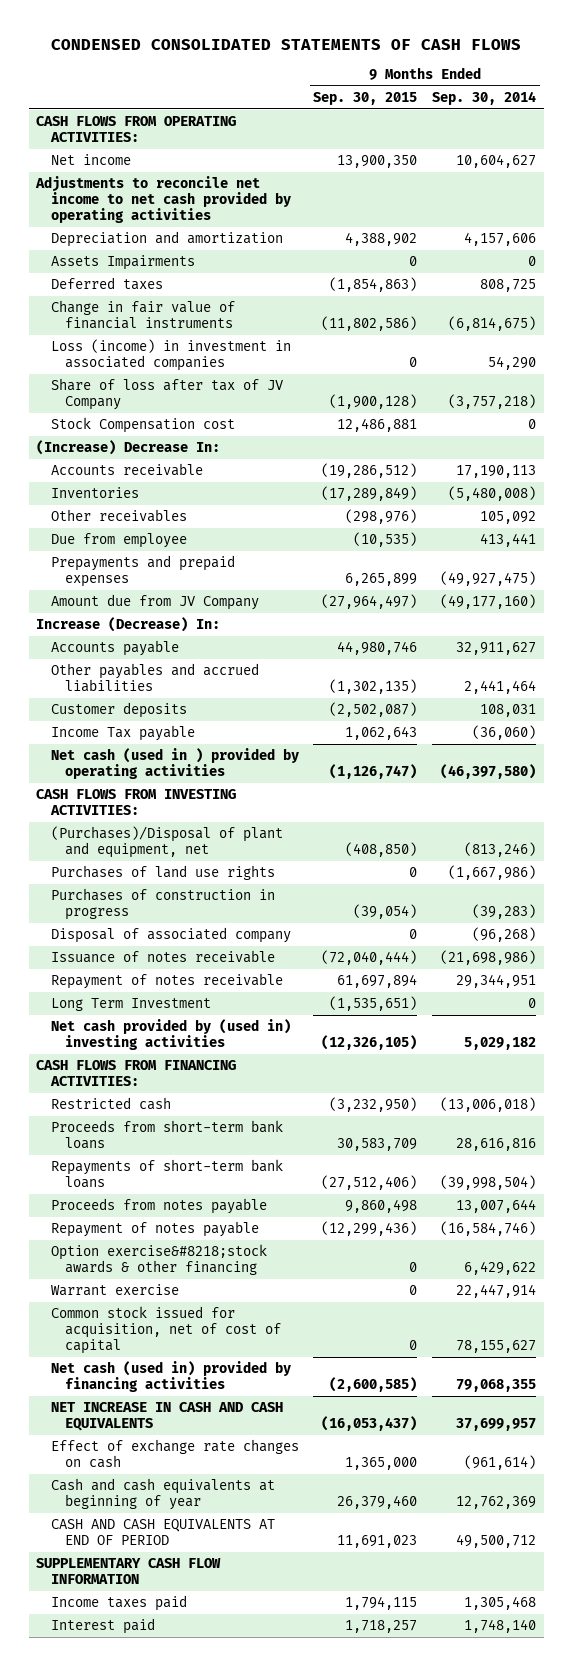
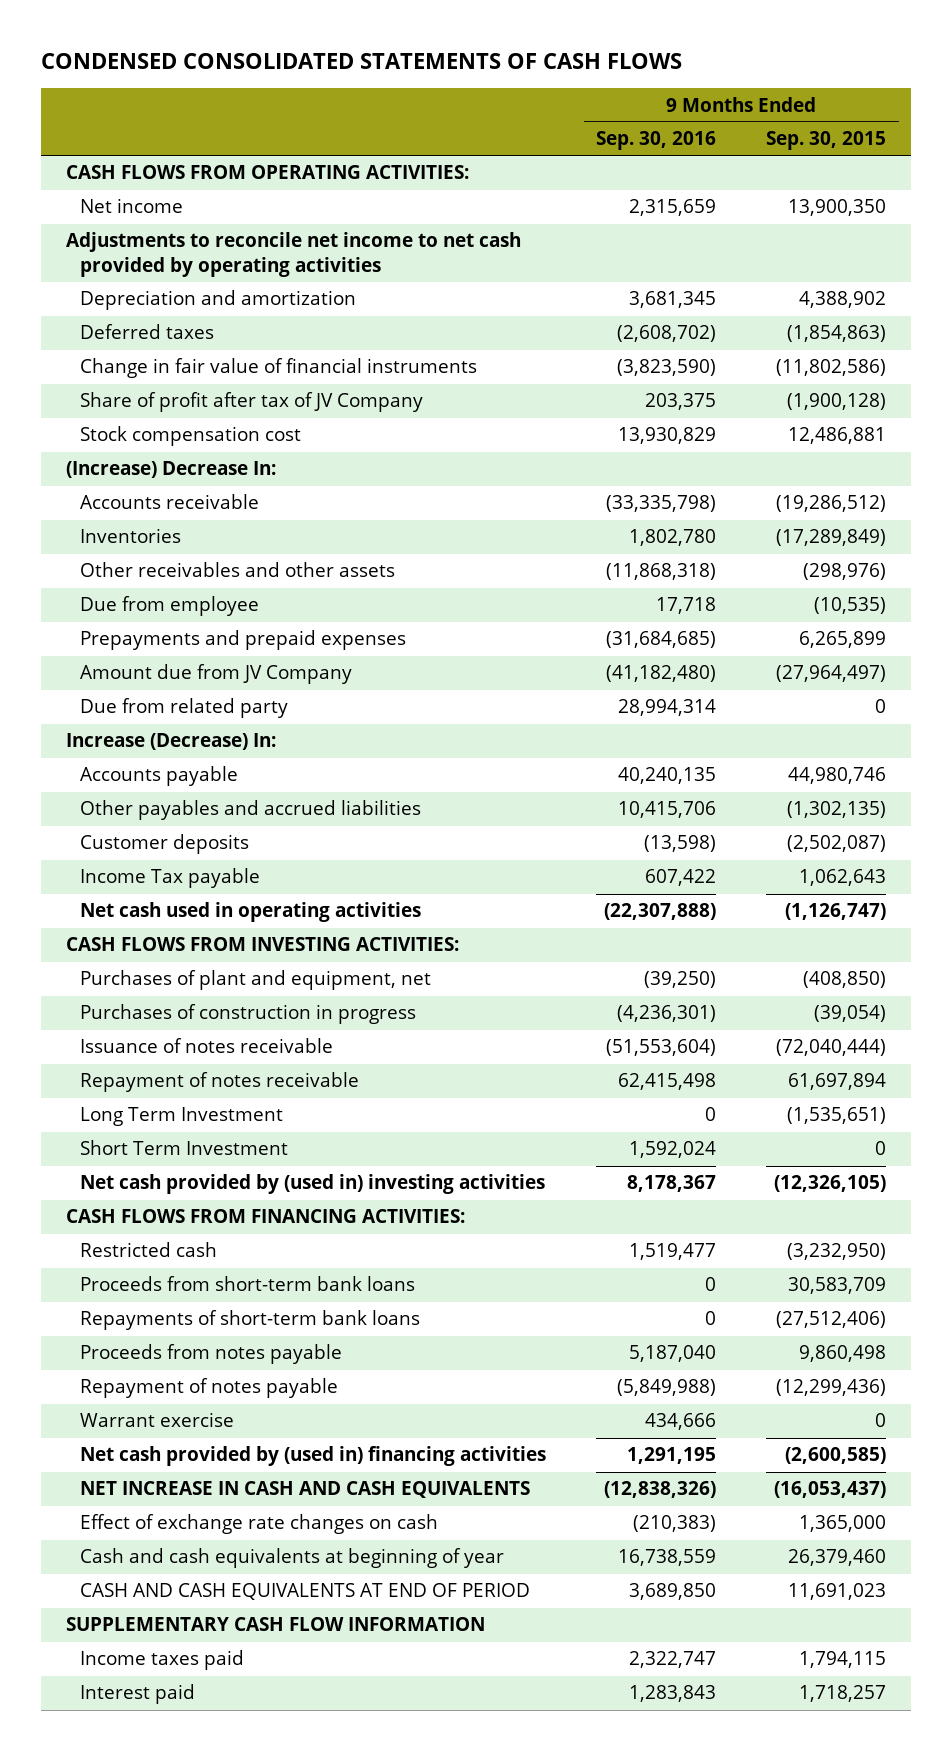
- | 9 Months Ended Sep. 30, 2015 | 9 Months Ended Sep. 30, 2014
+ | 9 Months Ended Sep. 30, 2016 | 9 Months Ended Sep. 30, 2015
- Assets Impairments | 0 | 0
- Loss (income) in investment in associated companies | 0 | 54,290
- Share of loss after tax of JV Company | (1,900,128) | (3,757,218)
- Stock Compensation cost | 12,486,881 | 0
+ Share of profit after tax of JV Company | 203,375 | (1,900,128)
+ Stock compensation cost | 13,930,829 | 12,486,881
- Other receivables | (298,976) | 105,092
+ Other receivables and other assets | (11,868,318) | (298,976)
+ Due from related party | 28,994,314 | 0
- Net cash (used in ) provided by operating activities | (1,126,747) | (46,397,580)
+ Net cash used in operating activities | (22,307,888) | (1,126,747)
- (Purchases)/Disposal of plant and equipment, net | (408,850) | (813,246)
- Purchases of land use rights | 0 | (1,667,986)
+ Purchases of plant and equipment, net | (39,250) | (408,850)
- Disposal of associated company | 0 | (96,268)
+ Short Term Investment | 1,592,024 | 0
- Option exercise&#8218;stock awards & other financing | 0 | 6,429,622
- Common stock issued for acquisition, net of cost of capital | 0 | 78,155,627
- Net cash (used in) provided by financing activities | (2,600,585) | 79,068,355
+ Net cash provided by (used in) financing activities | 1,291,195 | (2,600,585)

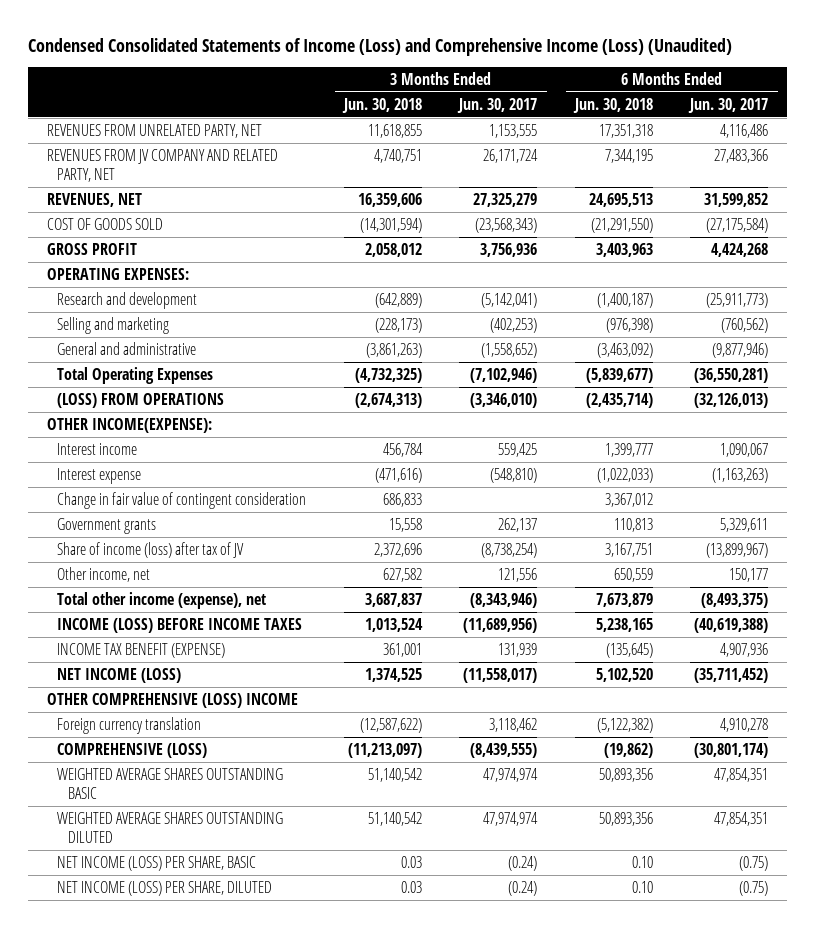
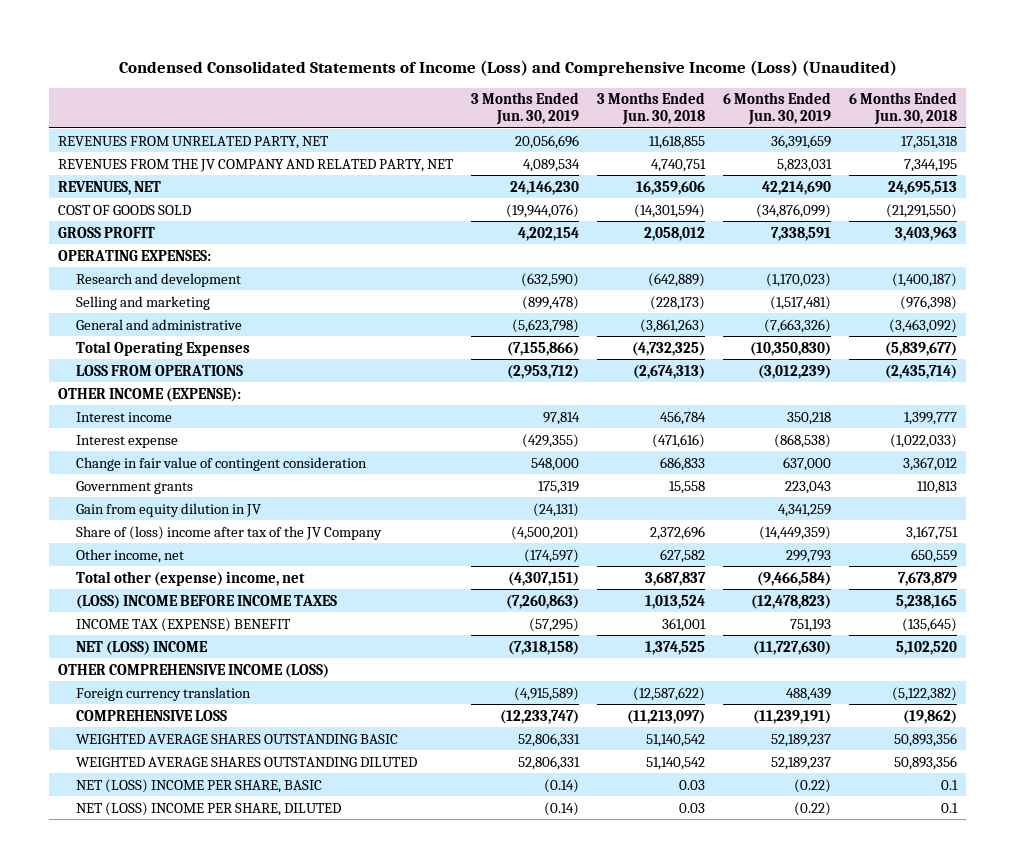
- | 3 Months Ended Jun. 30, 2018 | 3 Months Ended Jun. 30, 2017 | 6 Months Ended Jun. 30, 2018 | 6 Months Ended Jun. 30, 2017
+ | 3 Months Ended Jun. 30, 2019 | 3 Months Ended Jun. 30, 2018 | 6 Months Ended Jun. 30, 2019 | 6 Months Ended Jun. 30, 2018
- REVENUES FROM JV COMPANY AND RELATED PARTY, NET | 4,740,751 | 26,171,724 | 7,344,195 | 27,483,366
+ REVENUES FROM THE JV COMPANY AND RELATED PARTY, NET | 4,089,534 | 4,740,751 | 5,823,031 | 7,344,195
- (LOSS) FROM OPERATIONS | (2,674,313) | (3,346,010) | (2,435,714) | (32,126,013)
- OTHER INCOME(EXPENSE):
+ LOSS FROM OPERATIONS | (2,953,712) | (2,674,313) | (3,012,239) | (2,435,714)
+ OTHER INCOME (EXPENSE):
- Share of income (loss) after tax of JV | 2,372,696 | (8,738,254) | 3,167,751 | (13,899,967)
+ Gain from equity dilution in JV | (24,131) | | 4,341,259 |
+ Share of (loss) income after tax of the JV Company | (4,500,201) | 2,372,696 | (14,449,359) | 3,167,751
- Total other income (expense), net | 3,687,837 | (8,343,946) | 7,673,879 | (8,493,375)
- INCOME (LOSS) BEFORE INCOME TAXES | 1,013,524 | (11,689,956) | 5,238,165 | (40,619,388)
- INCOME TAX BENEFIT (EXPENSE) | 361,001 | 131,939 | (135,645) | 4,907,936
- NET INCOME (LOSS) | 1,374,525 | (11,558,017) | 5,102,520 | (35,711,452)
- OTHER COMPREHENSIVE (LOSS) INCOME
+ Total other (expense) income, net | (4,307,151) | 3,687,837 | (9,466,584) | 7,673,879
+ (LOSS) INCOME BEFORE INCOME TAXES | (7,260,863) | 1,013,524 | (12,478,823) | 5,238,165
+ INCOME TAX (EXPENSE) BENEFIT | (57,295) | 361,001 | 751,193 | (135,645)
+ NET (LOSS) INCOME | (7,318,158) | 1,374,525 | (11,727,630) | 5,102,520
+ OTHER COMPREHENSIVE INCOME (LOSS)
- COMPREHENSIVE (LOSS) | (11,213,097) | (8,439,555) | (19,862) | (30,801,174)
+ COMPREHENSIVE LOSS | (12,233,747) | (11,213,097) | (11,239,191) | (19,862)
- NET INCOME (LOSS) PER SHARE, BASIC | 0.03 | (0.24) | 0.10 | (0.75)
- NET INCOME (LOSS) PER SHARE, DILUTED | 0.03 | (0.24) | 0.10 | (0.75)
+ NET (LOSS) INCOME PER SHARE, BASIC | (0.14) | 0.03 | (0.22) | 0.1
+ NET (LOSS) INCOME PER SHARE, DILUTED | (0.14) | 0.03 | (0.22) | 0.1

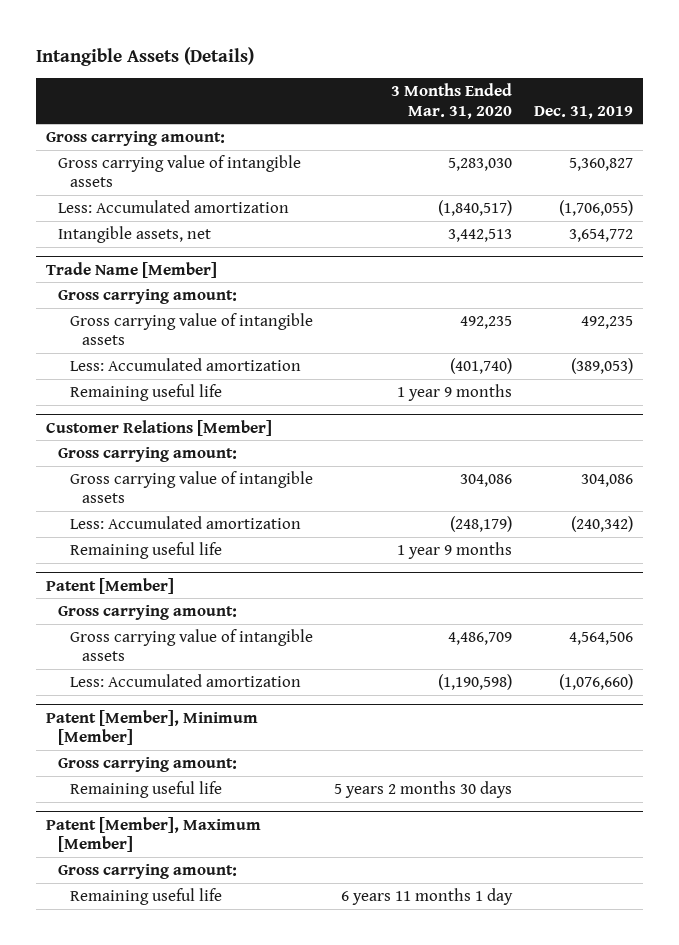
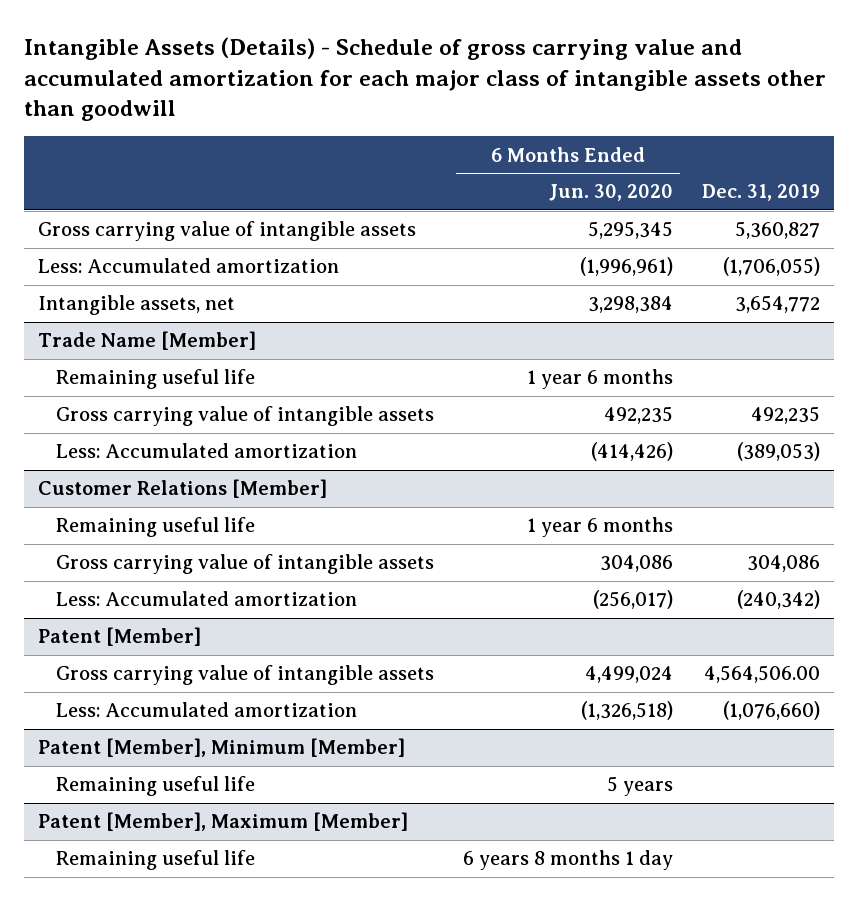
- Intangible Assets (Details)
+ Intangible Assets (Details) - Schedule of gross carrying value and accumulated amortization for each major class of intangible assets other than goodwill
- | 3 Months Ended Mar. 31, 2020 | Dec. 31, 2019
+ | 6 Months Ended Jun. 30, 2020 | Dec. 31, 2019
- Gross carrying amount:
@ Trade Name [Member]
- Gross carrying amount:
moved up: Remaining useful life | 1 year 6 months |
@ Customer Relations [Member]
- Gross carrying amount:
moved up: Remaining useful life | 1 year 6 months |
@ Patent [Member]
- Gross carrying amount:
- Gross carrying value of intangible assets | 4,486,709 | 4,564,506
+ Gross carrying value of intangible assets | 4,499,024 | 4,564,506.00
@ Patent [Member], Minimum [Member]
- Gross carrying amount:
@ Patent [Member], Maximum [Member]
- Gross carrying amount:

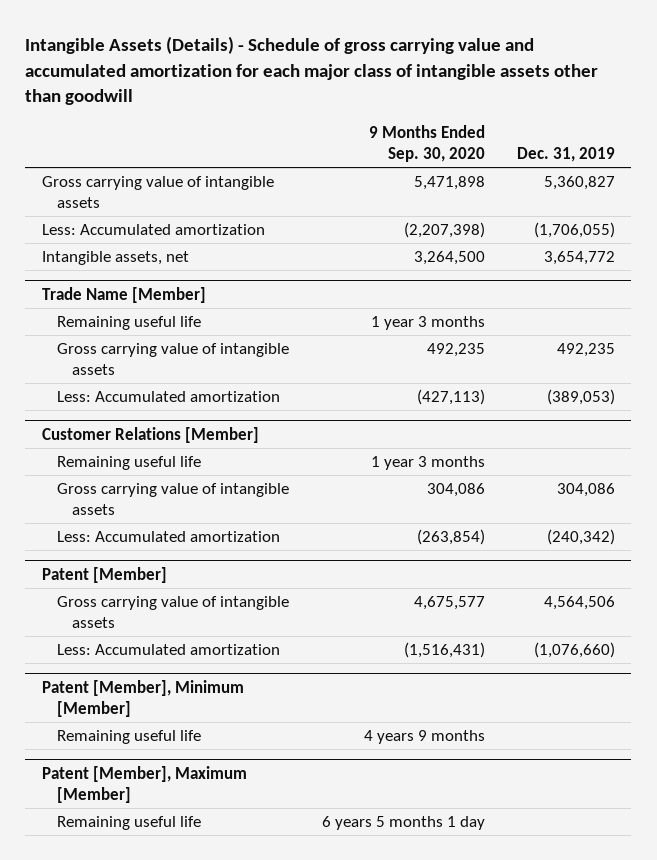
- | 6 Months Ended Jun. 30, 2020 | Dec. 31, 2019
+ | 9 Months Ended Sep. 30, 2020 | Dec. 31, 2019
@ Patent [Member]
- Gross carrying value of intangible assets | 4,499,024 | 4,564,506.00
+ Gross carrying value of intangible assets | 4,675,577 | 4,564,506

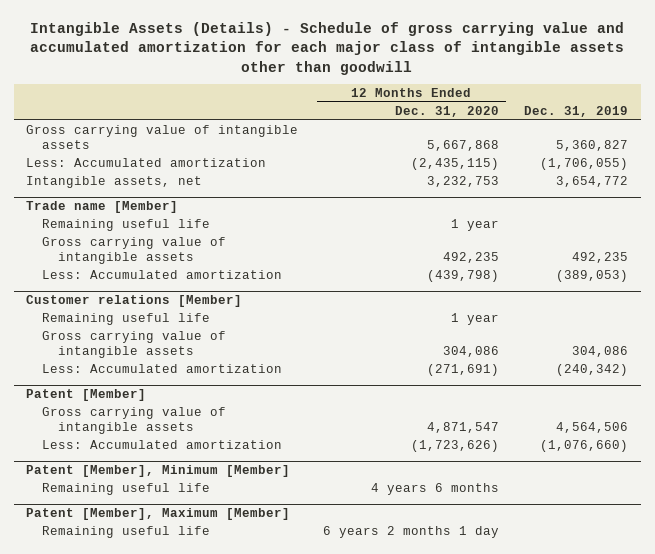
- | 9 Months Ended Sep. 30, 2020 | Dec. 31, 2019
+ | 12 Months Ended Dec. 31, 2020 | Dec. 31, 2019
- Trade Name [Member]
+ Trade name [Member]
- Customer Relations [Member]
+ Customer relations [Member]

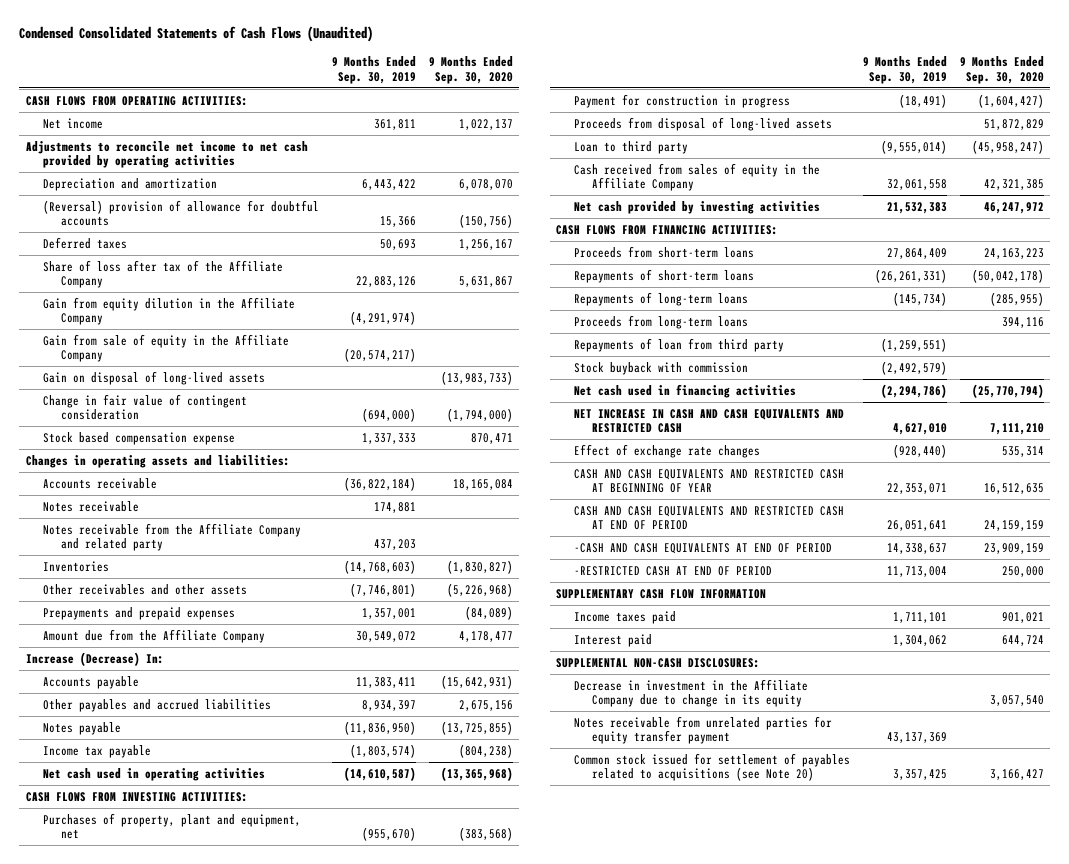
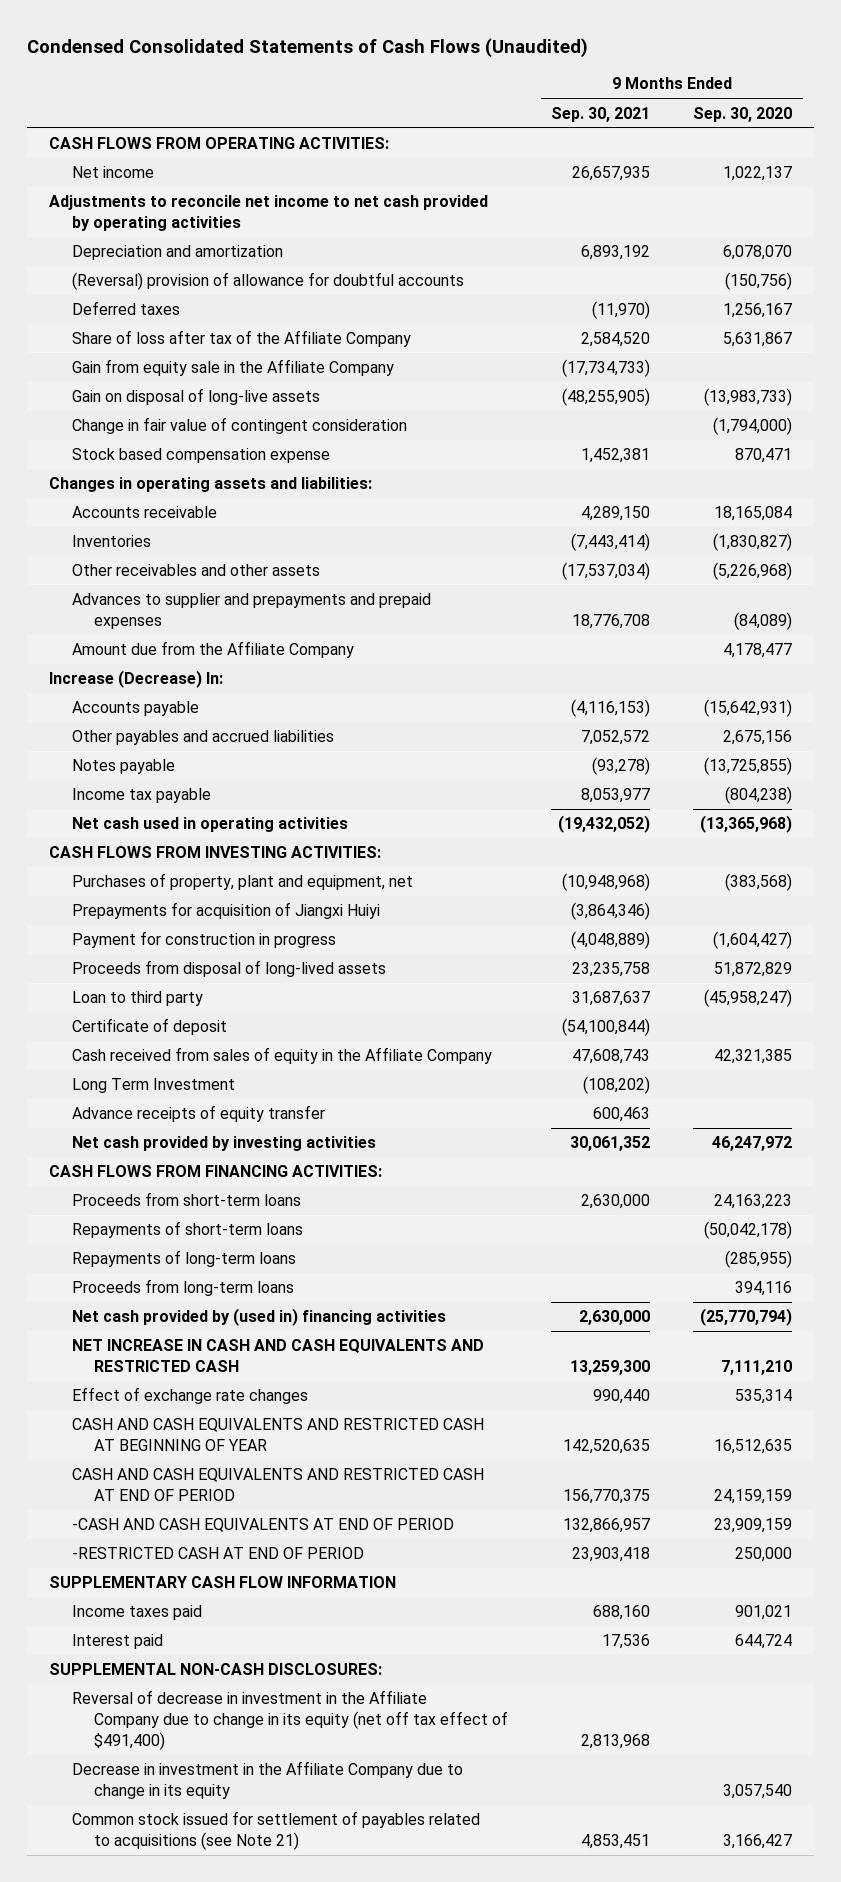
- | 9 Months Ended Sep. 30, 2019 | 9 Months Ended Sep. 30, 2020
+ | 9 Months Ended Sep. 30, 2021 | 9 Months Ended Sep. 30, 2020
- Gain from equity dilution in the Affiliate Company | (4,291,974) |
- Gain from sale of equity in the Affiliate Company | (20,574,217) |
- Gain on disposal of long-lived assets | | (13,983,733)
+ Gain from equity sale in the Affiliate Company | (17,734,733) |
+ Gain on disposal of long-live assets | (48,255,905) | (13,983,733)
- Notes receivable | 174,881 |
- Notes receivable from the Affiliate Company and related party | 437,203 |
- Prepayments and prepaid expenses | 1,357,001 | (84,089)
+ Advances to supplier and prepayments and prepaid expenses | 18,776,708 | (84,089)
+ Prepayments for acquisition of Jiangxi Huiyi | (3,864,346) |
+ Certificate of deposit | (54,100,844) |
+ Long Term Investment | (108,202) |
+ Advance receipts of equity transfer | 600,463 |
- Repayments of loan from third party | (1,259,551) |
- Stock buyback with commission | (2,492,579) |
- Net cash used in financing activities | (2,294,786) | (25,770,794)
+ Net cash provided by (used in) financing activities | 2,630,000 | (25,770,794)
+ Reversal of decrease in investment in the Affiliate Company due to change in its equity (net off tax effect of $491,400) | 2,813,968 |
- Notes receivable from unrelated parties for equity transfer payment | 43,137,369 |
- Common stock issued for settlement of payables related to acquisitions (see Note 20) | 3,357,425 | 3,166,427
+ Common stock issued for settlement of payables related to acquisitions (see Note 21) | 4,853,451 | 3,166,427

